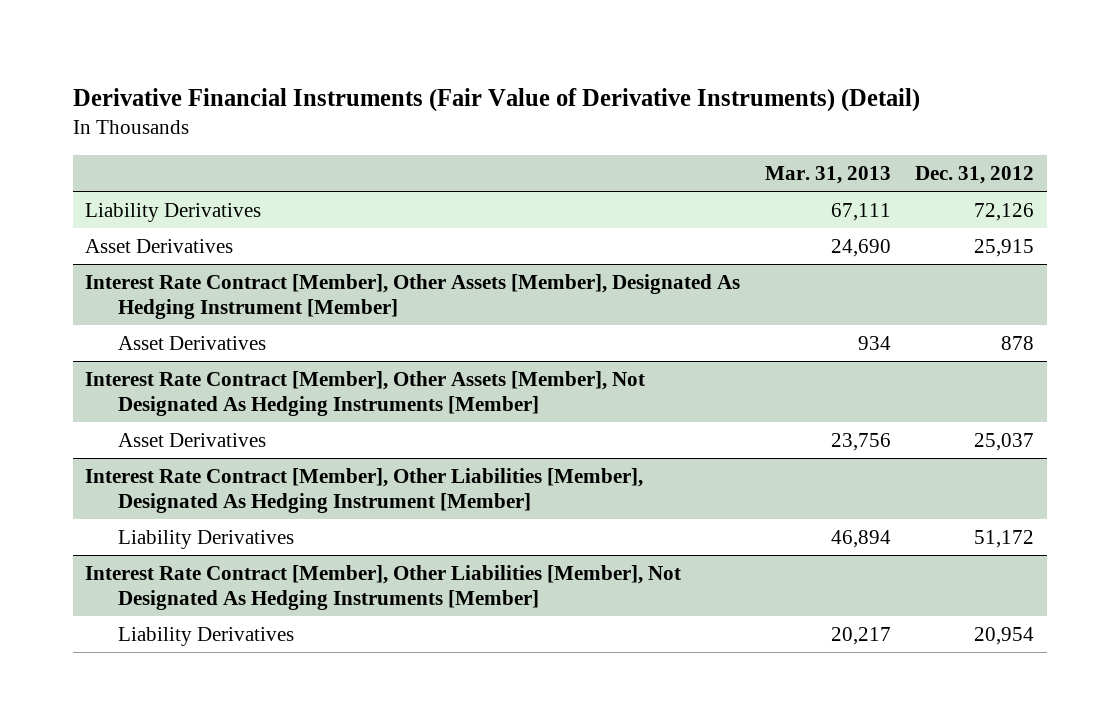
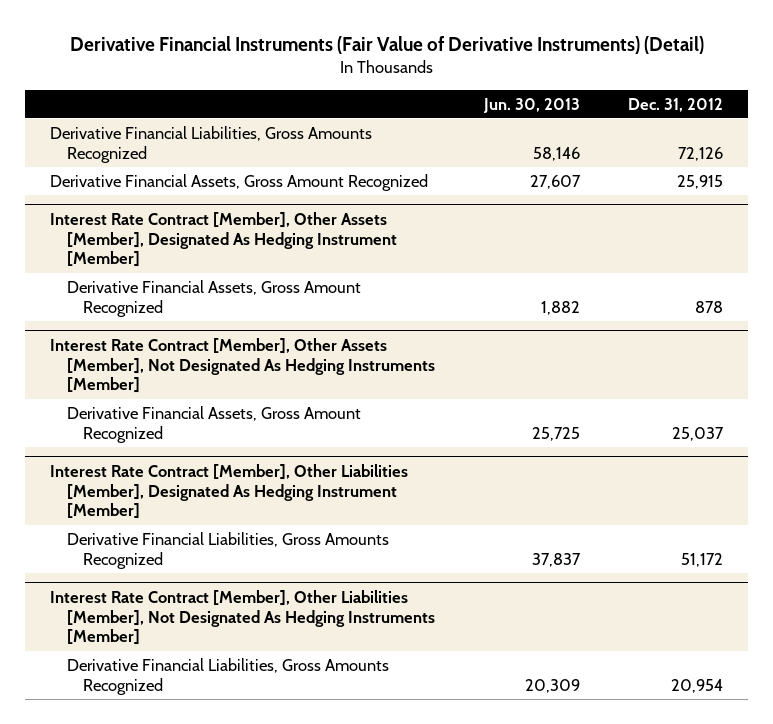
- | Mar. 31, 2013 | Dec. 31, 2012
+ | Jun. 30, 2013 | Dec. 31, 2012
- Liability Derivatives | 67,111 | 72,126
- Asset Derivatives | 24,690 | 25,915
+ Derivative Financial Liabilities, Gross Amounts Recognized | 58,146 | 72,126
+ Derivative Financial Assets, Gross Amount Recognized | 27,607 | 25,915
@ Interest Rate Contract [Member], Other Assets [Member], Designated As Hedging Instrument [Member]
- Asset Derivatives | 934 | 878
+ Derivative Financial Assets, Gross Amount Recognized | 1,882 | 878
@ Interest Rate Contract [Member], Other Assets [Member], Not Designated As Hedging Instruments [Member]
- Asset Derivatives | 23,756 | 25,037
+ Derivative Financial Assets, Gross Amount Recognized | 25,725 | 25,037
@ Interest Rate Contract [Member], Other Liabilities [Member], Designated As Hedging Instrument [Member]
- Liability Derivatives | 46,894 | 51,172
+ Derivative Financial Liabilities, Gross Amounts Recognized | 37,837 | 51,172
@ Interest Rate Contract [Member], Other Liabilities [Member], Not Designated As Hedging Instruments [Member]
- Liability Derivatives | 20,217 | 20,954
+ Derivative Financial Liabilities, Gross Amounts Recognized | 20,309 | 20,954

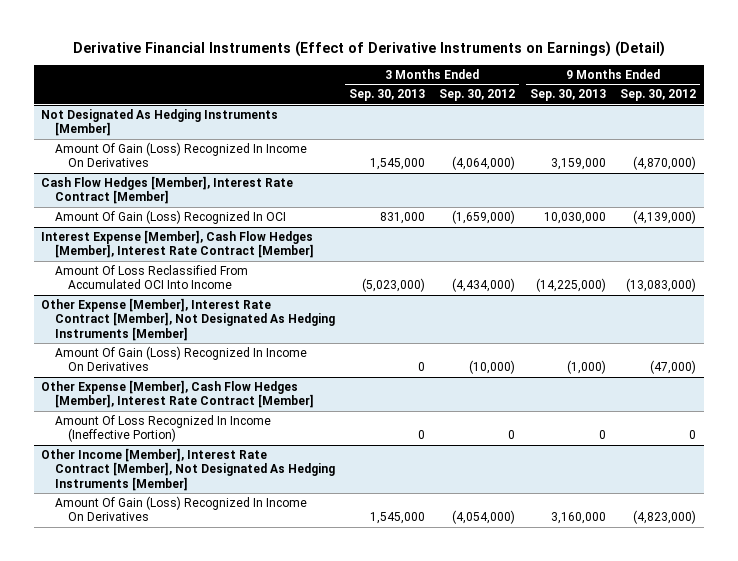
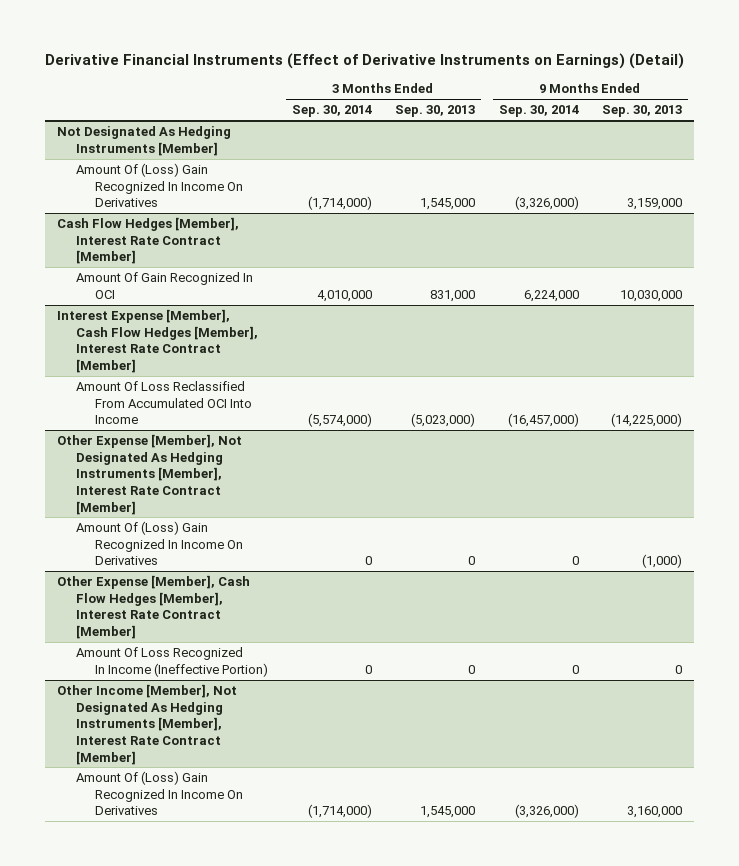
- | 3 Months Ended Sep. 30, 2013 | 3 Months Ended Sep. 30, 2012 | 9 Months Ended Sep. 30, 2013 | 9 Months Ended Sep. 30, 2012
+ | 3 Months Ended Sep. 30, 2014 | 3 Months Ended Sep. 30, 2013 | 9 Months Ended Sep. 30, 2014 | 9 Months Ended Sep. 30, 2013
@ Not Designated As Hedging Instruments [Member]
- Amount Of Gain (Loss) Recognized In Income On Derivatives | 1,545,000 | (4,064,000) | 3,159,000 | (4,870,000)
+ Amount Of (Loss) Gain Recognized In Income On Derivatives | (1,714,000) | 1,545,000 | (3,326,000) | 3,159,000
@ Cash Flow Hedges [Member], Interest Rate Contract [Member]
- Amount Of Gain (Loss) Recognized In OCI | 831,000 | (1,659,000) | 10,030,000 | (4,139,000)
+ Amount Of Gain Recognized In OCI | 4,010,000 | 831,000 | 6,224,000 | 10,030,000
- Other Expense [Member], Interest Rate Contract [Member], Not Designated As Hedging Instruments [Member]
- Amount Of Gain (Loss) Recognized In Income On Derivatives | 0 | (10,000) | (1,000) | (47,000)
+ Other Expense [Member], Not Designated As Hedging Instruments [Member], Interest Rate Contract [Member]
+ Amount Of (Loss) Gain Recognized In Income On Derivatives | 0 | 0 | 0 | (1,000)
- Other Income [Member], Interest Rate Contract [Member], Not Designated As Hedging Instruments [Member]
- Amount Of Gain (Loss) Recognized In Income On Derivatives | 1,545,000 | (4,054,000) | 3,160,000 | (4,823,000)
+ Other Income [Member], Not Designated As Hedging Instruments [Member], Interest Rate Contract [Member]
+ Amount Of (Loss) Gain Recognized In Income On Derivatives | (1,714,000) | 1,545,000 | (3,326,000) | 3,160,000

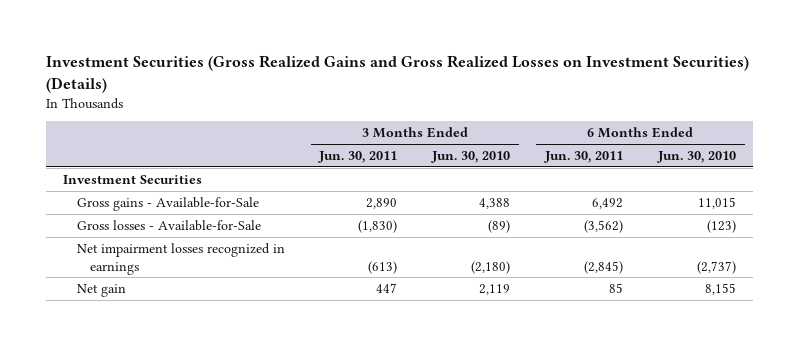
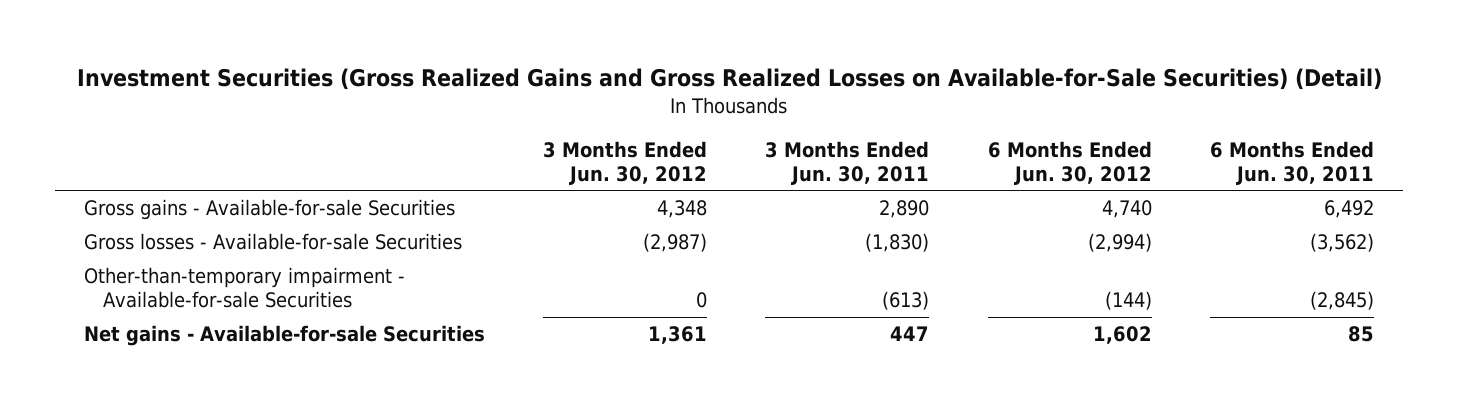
- Investment Securities (Gross Realized Gains and Gross Realized Losses on Investment Securities) (Details)
+ Investment Securities (Gross Realized Gains and Gross Realized Losses on Available-for-Sale Securities) (Detail)
- | 3 Months Ended Jun. 30, 2011 | 3 Months Ended Jun. 30, 2010 | 6 Months Ended Jun. 30, 2011 | 6 Months Ended Jun. 30, 2010
+ | 3 Months Ended Jun. 30, 2012 | 3 Months Ended Jun. 30, 2011 | 6 Months Ended Jun. 30, 2012 | 6 Months Ended Jun. 30, 2011
- Investment Securities
- Gross gains - Available-for-Sale | 2,890 | 4,388 | 6,492 | 11,015
- Gross losses - Available-for-Sale | (1,830) | (89) | (3,562) | (123)
- Net impairment losses recognized in earnings | (613) | (2,180) | (2,845) | (2,737)
- Net gain | 447 | 2,119 | 85 | 8,155
+ Gross gains - Available-for-sale Securities | 4,348 | 2,890 | 4,740 | 6,492
+ Gross losses - Available-for-sale Securities | (2,987) | (1,830) | (2,994) | (3,562)
+ Other-than-temporary impairment - Available-for-sale Securities | 0 | (613) | (144) | (2,845)
+ Net gains - Available-for-sale Securities | 1,361 | 447 | 1,602 | 85

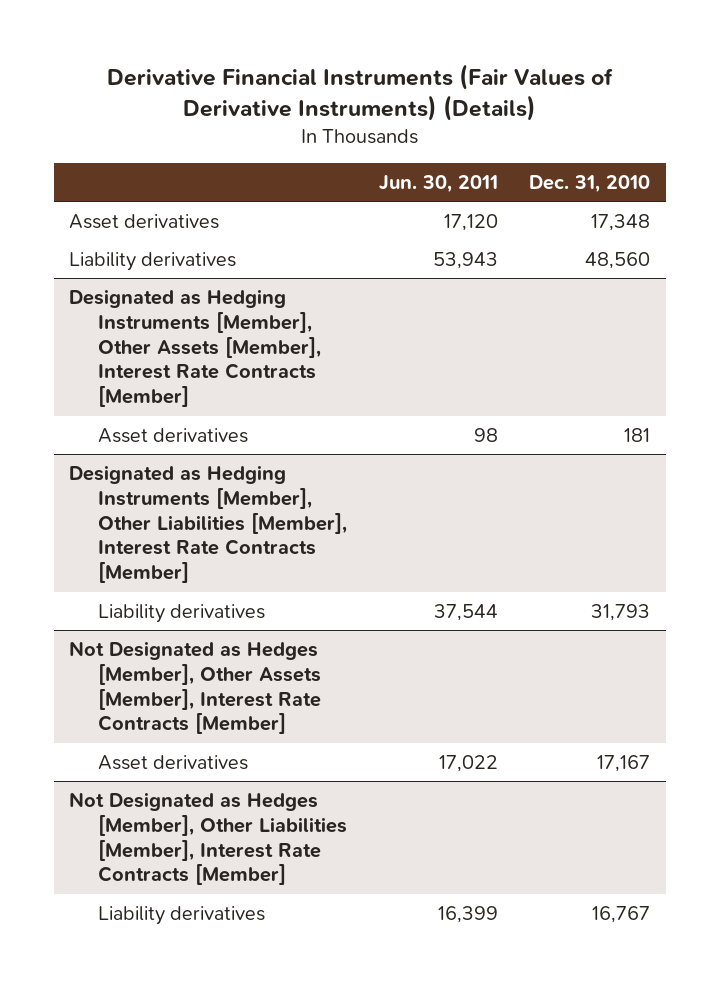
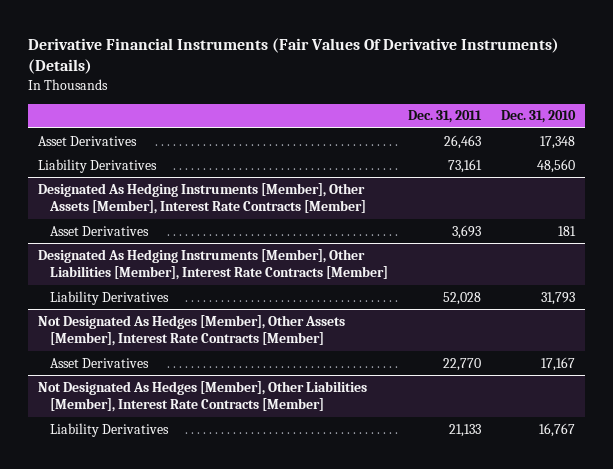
- Derivative Financial Instruments (Fair Values of Derivative Instruments) (Details)
+ Derivative Financial Instruments (Fair Values Of Derivative Instruments) (Details)
- | Jun. 30, 2011 | Dec. 31, 2010
+ | Dec. 31, 2011 | Dec. 31, 2010
- Asset derivatives | 17,120 | 17,348
- Liability derivatives | 53,943 | 48,560
- Designated as Hedging Instruments [Member], Other Assets [Member], Interest Rate Contracts [Member]
- Asset derivatives | 98 | 181
- Designated as Hedging Instruments [Member], Other Liabilities [Member], Interest Rate Contracts [Member]
- Liability derivatives | 37,544 | 31,793
- Not Designated as Hedges [Member], Other Assets [Member], Interest Rate Contracts [Member]
- Asset derivatives | 17,022 | 17,167
- Not Designated as Hedges [Member], Other Liabilities [Member], Interest Rate Contracts [Member]
- Liability derivatives | 16,399 | 16,767
+ Asset Derivatives | 26,463 | 17,348
+ Liability Derivatives | 73,161 | 48,560
+ Designated As Hedging Instruments [Member], Other Assets [Member], Interest Rate Contracts [Member]
+ Asset Derivatives | 3,693 | 181
+ Designated As Hedging Instruments [Member], Other Liabilities [Member], Interest Rate Contracts [Member]
+ Liability Derivatives | 52,028 | 31,793
+ Not Designated As Hedges [Member], Other Assets [Member], Interest Rate Contracts [Member]
+ Asset Derivatives | 22,770 | 17,167
+ Not Designated As Hedges [Member], Other Liabilities [Member], Interest Rate Contracts [Member]
+ Liability Derivatives | 21,133 | 16,767

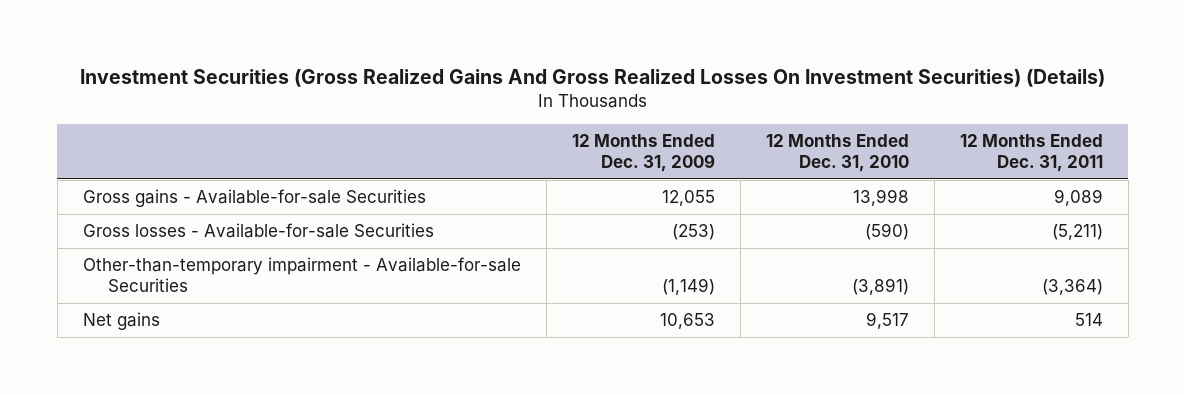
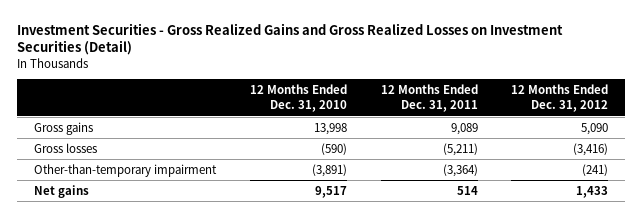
- Investment Securities (Gross Realized Gains And Gross Realized Losses On Investment Securities) (Details)
+ Investment Securities - Gross Realized Gains and Gross Realized Losses on Investment Securities (Detail)
- | 12 Months Ended Dec. 31, 2009 | 12 Months Ended Dec. 31, 2010 | 12 Months Ended Dec. 31, 2011
+ | 12 Months Ended Dec. 31, 2010 | 12 Months Ended Dec. 31, 2011 | 12 Months Ended Dec. 31, 2012
- Gross gains - Available-for-sale Securities | 12,055 | 13,998 | 9,089
- Gross losses - Available-for-sale Securities | (253) | (590) | (5,211)
- Other-than-temporary impairment - Available-for-sale Securities | (1,149) | (3,891) | (3,364)
+ Gross gains | 13,998 | 9,089 | 5,090
+ Gross losses | (590) | (5,211) | (3,416)
+ Other-than-temporary impairment | (3,891) | (3,364) | (241)

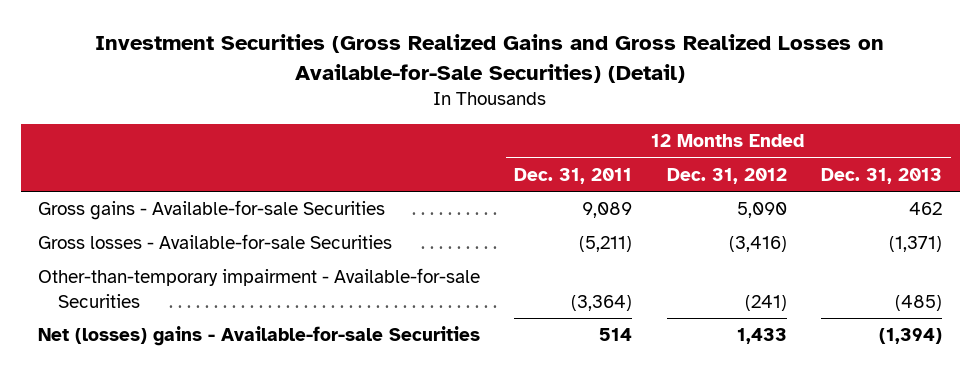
- Investment Securities - Gross Realized Gains and Gross Realized Losses on Investment Securities (Detail)
+ Investment Securities (Gross Realized Gains and Gross Realized Losses on Available-for-Sale Securities) (Detail)
- | 12 Months Ended Dec. 31, 2010 | 12 Months Ended Dec. 31, 2011 | 12 Months Ended Dec. 31, 2012
+ | 12 Months Ended Dec. 31, 2011 | 12 Months Ended Dec. 31, 2012 | 12 Months Ended Dec. 31, 2013
- Gross gains | 13,998 | 9,089 | 5,090
- Gross losses | (590) | (5,211) | (3,416)
- Other-than-temporary impairment | (3,891) | (3,364) | (241)
- Net gains | 9,517 | 514 | 1,433
+ Gross gains - Available-for-sale Securities | 9,089 | 5,090 | 462
+ Gross losses - Available-for-sale Securities | (5,211) | (3,416) | (1,371)
+ Other-than-temporary impairment - Available-for-sale Securities | (3,364) | (241) | (485)
+ Net (losses) gains - Available-for-sale Securities | 514 | 1,433 | (1,394)

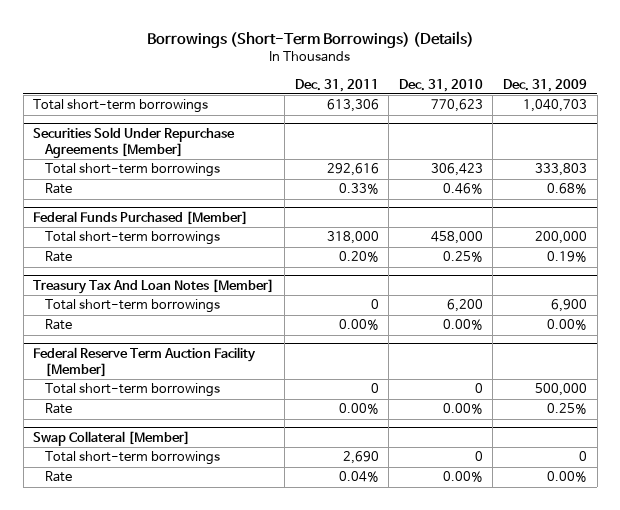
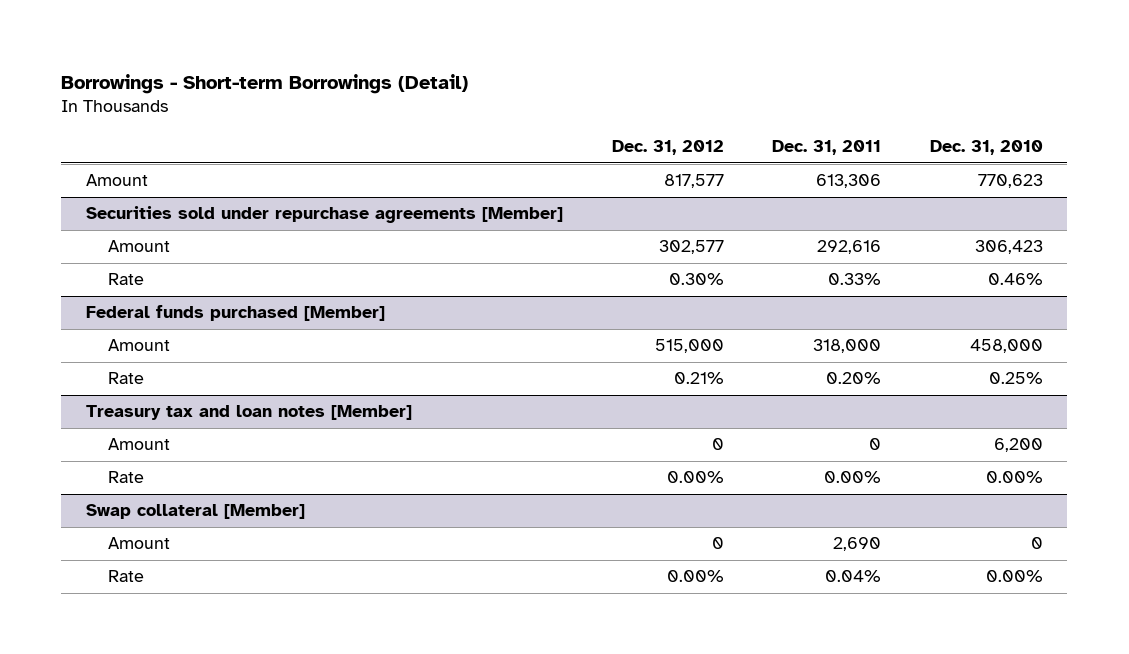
- Borrowings (Short-Term Borrowings) (Details)
+ Borrowings - Short-term Borrowings (Detail)
- | Dec. 31, 2011 | Dec. 31, 2010 | Dec. 31, 2009
+ | Dec. 31, 2012 | Dec. 31, 2011 | Dec. 31, 2010
- Total short-term borrowings | 613,306 | 770,623 | 1,040,703
- Securities Sold Under Repurchase Agreements [Member]
- Total short-term borrowings | 292,616 | 306,423 | 333,803
+ Amount | 817,577 | 613,306 | 770,623
+ Securities sold under repurchase agreements [Member]
+ Amount | 302,577 | 292,616 | 306,423
- Federal Funds Purchased [Member]
- Total short-term borrowings | 318,000 | 458,000 | 200,000
+ Federal funds purchased [Member]
+ Amount | 515,000 | 318,000 | 458,000
- Treasury Tax And Loan Notes [Member]
- Total short-term borrowings | 0 | 6,200 | 6,900
- Rate | 0.00% | 0.00% | 0.00%
- Federal Reserve Term Auction Facility [Member]
- Total short-term borrowings | 0 | 0 | 500,000
+ Treasury tax and loan notes [Member]
+ Amount | 0 | 0 | 6,200
- Swap Collateral [Member]
- Total short-term borrowings | 2,690 | 0 | 0
+ Swap collateral [Member]
+ Amount | 0 | 2,690 | 0

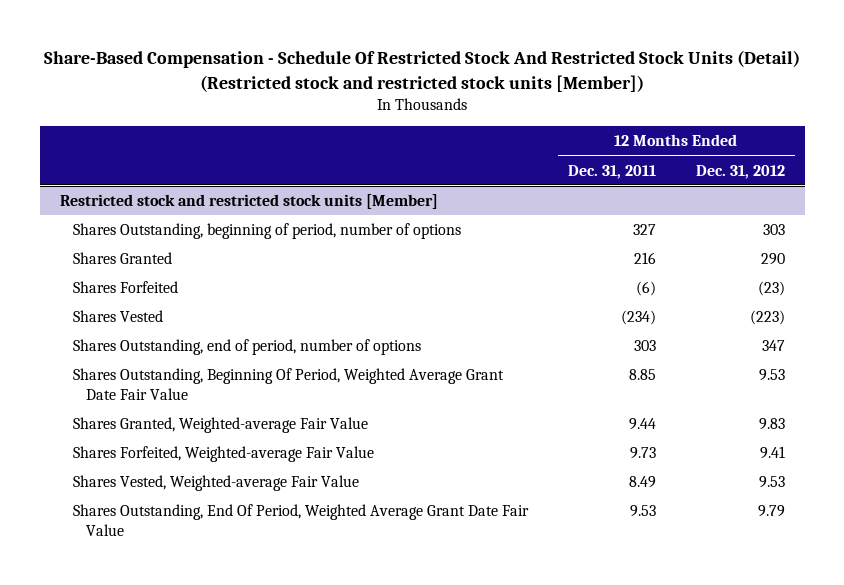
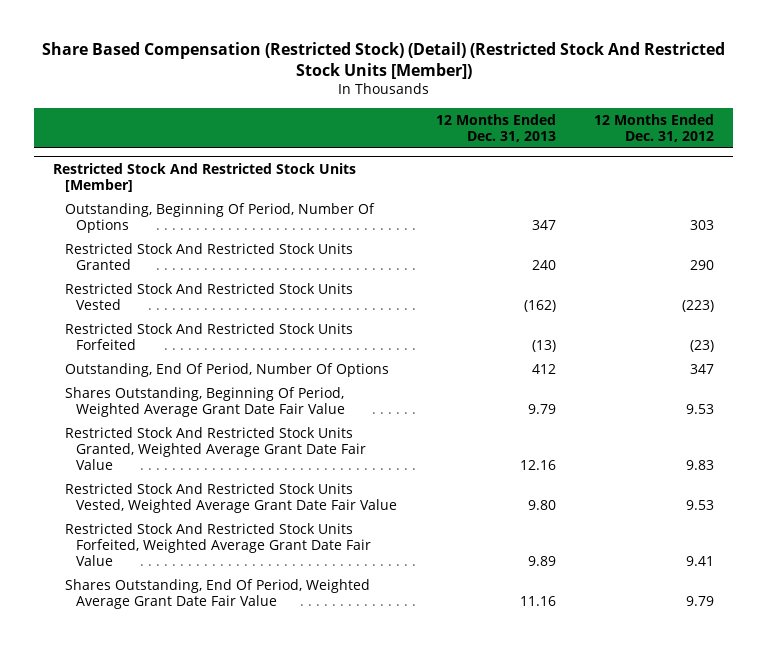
- Share-Based Compensation - Schedule Of Restricted Stock And Restricted Stock Units (Detail) (Restricted stock and restricted stock units [Member])
+ Share Based Compensation (Restricted Stock) (Detail) (Restricted Stock And Restricted Stock Units [Member])
- | 12 Months Ended Dec. 31, 2011 | 12 Months Ended Dec. 31, 2012
+ | 12 Months Ended Dec. 31, 2013 | 12 Months Ended Dec. 31, 2012
- Restricted stock and restricted stock units [Member]
- Shares Outstanding, beginning of period, number of options | 327 | 303
- Shares Granted | 216 | 290
- Shares Forfeited | (6) | (23)
- Shares Vested | (234) | (223)
- Shares Outstanding, end of period, number of options | 303 | 347
+ Restricted Stock And Restricted Stock Units [Member]
+ Outstanding, Beginning Of Period, Number Of Options | 347 | 303
+ Restricted Stock And Restricted Stock Units Granted | 240 | 290
+ Restricted Stock And Restricted Stock Units Vested | (162) | (223)
+ Restricted Stock And Restricted Stock Units Forfeited | (13) | (23)
+ Outstanding, End Of Period, Number Of Options | 412 | 347
- Shares Granted, Weighted-average Fair Value | 9.44 | 9.83
- Shares Forfeited, Weighted-average Fair Value | 9.73 | 9.41
- Shares Vested, Weighted-average Fair Value | 8.49 | 9.53
+ Restricted Stock And Restricted Stock Units Granted, Weighted Average Grant Date Fair Value | 12.16 | 9.83
+ Restricted Stock And Restricted Stock Units Vested, Weighted Average Grant Date Fair Value | 9.80 | 9.53
+ Restricted Stock And Restricted Stock Units Forfeited, Weighted Average Grant Date Fair Value | 9.89 | 9.41

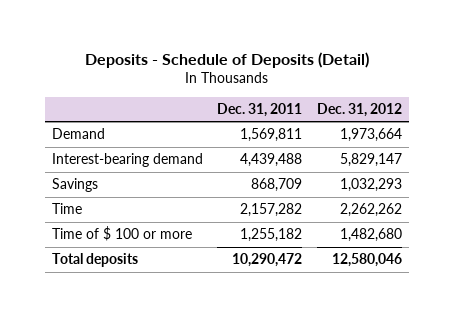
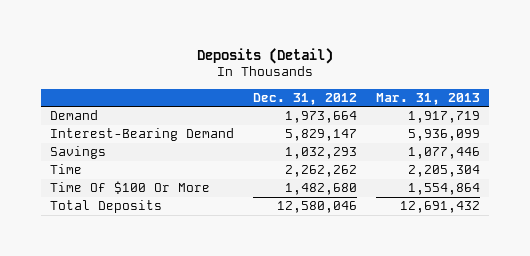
- Deposits - Schedule of Deposits (Detail)
+ Deposits (Detail)
- | Dec. 31, 2011 | Dec. 31, 2012
+ | Dec. 31, 2012 | Mar. 31, 2013
- Interest-bearing demand | 4,439,488 | 5,829,147
+ Interest-Bearing Demand | 5,829,147 | 5,936,099
- Time of $ 100 or more | 1,255,182 | 1,482,680
- Total deposits | 10,290,472 | 12,580,046
+ Time Of $100 Or More | 1,482,680 | 1,554,864
+ Total Deposits | 12,580,046 | 12,691,432

